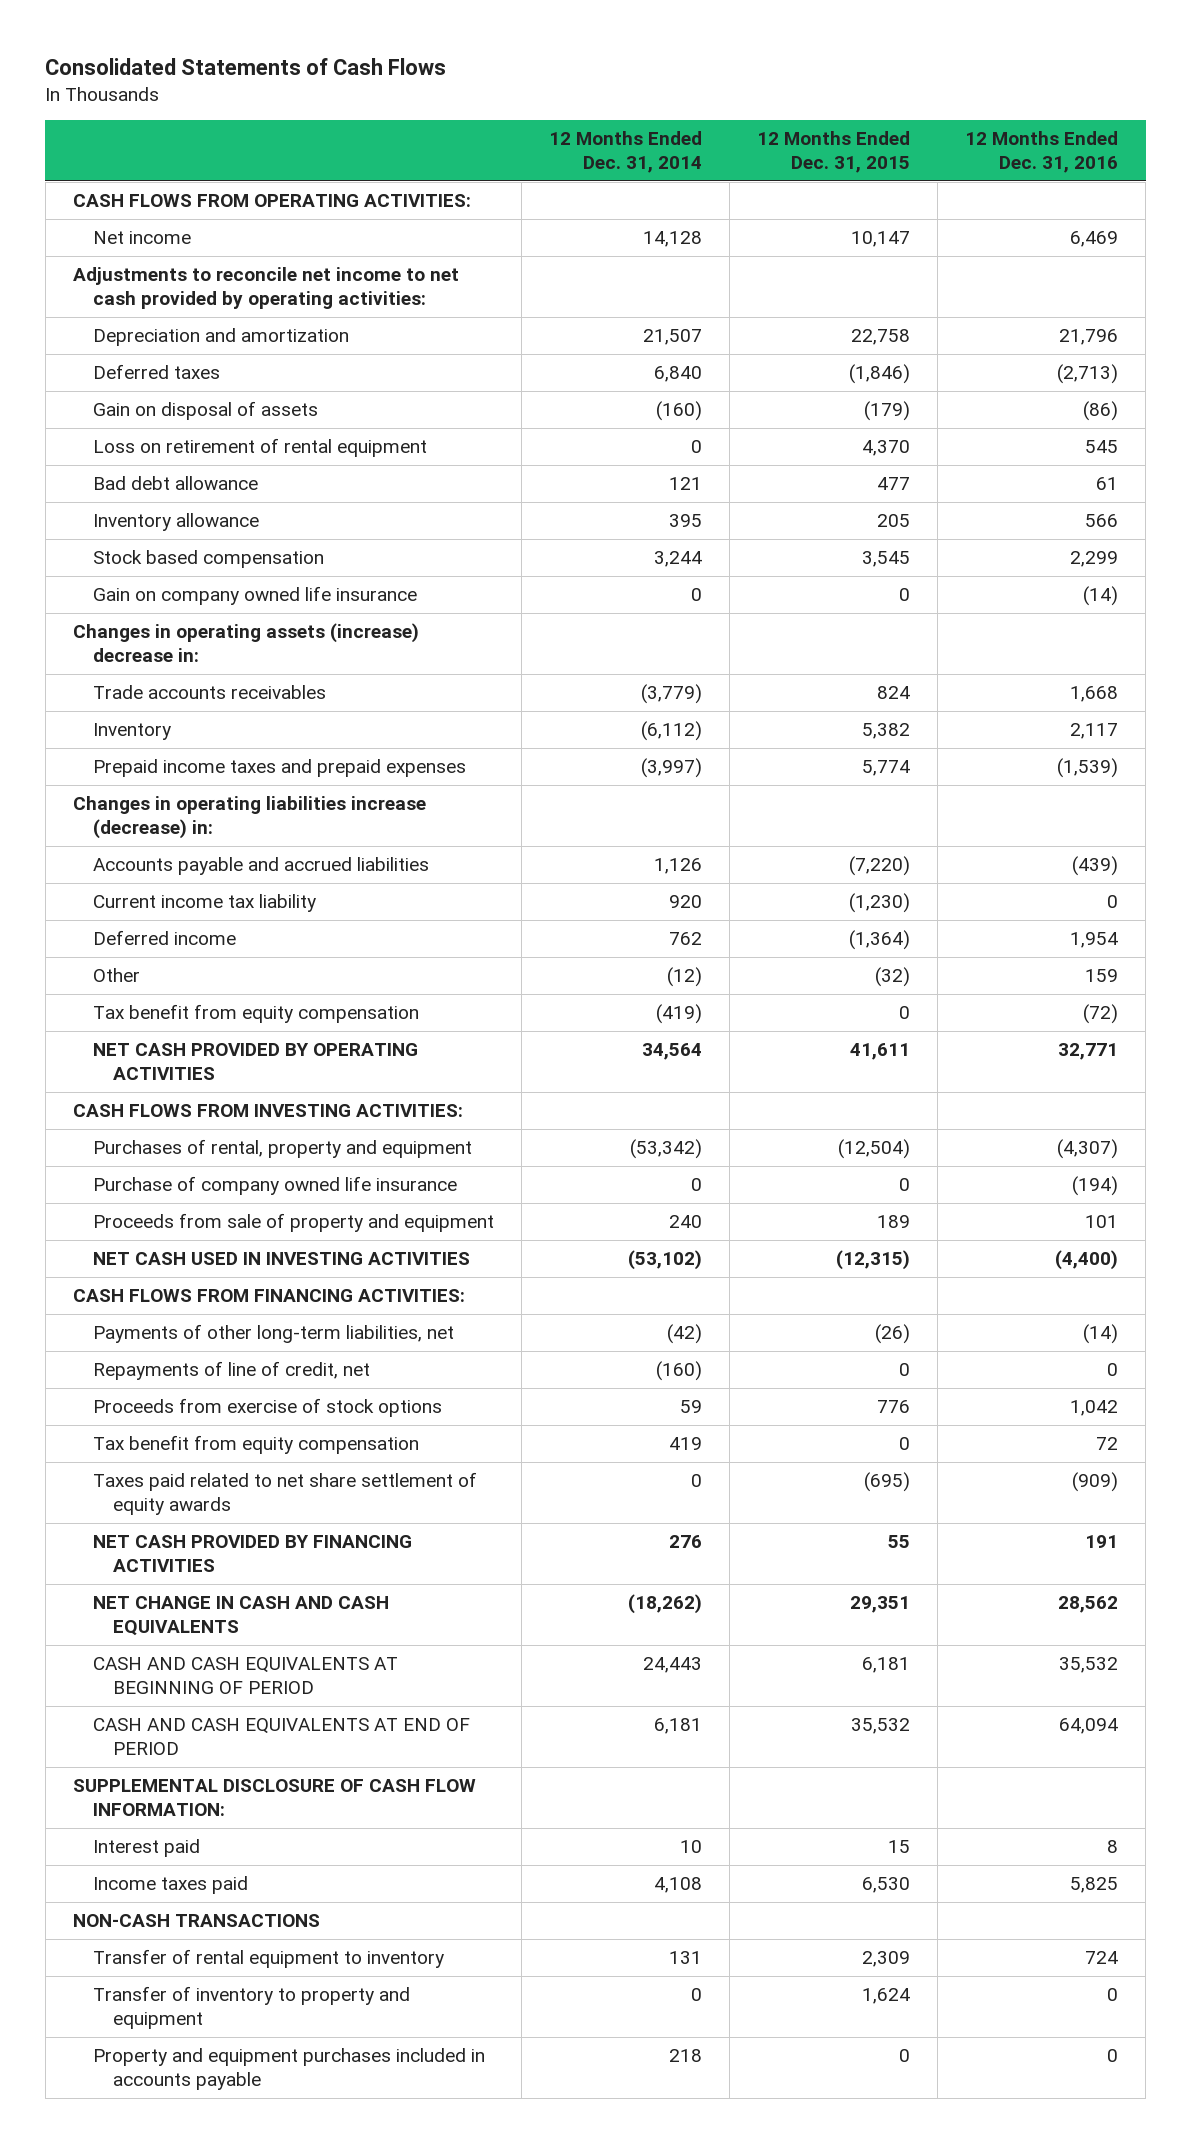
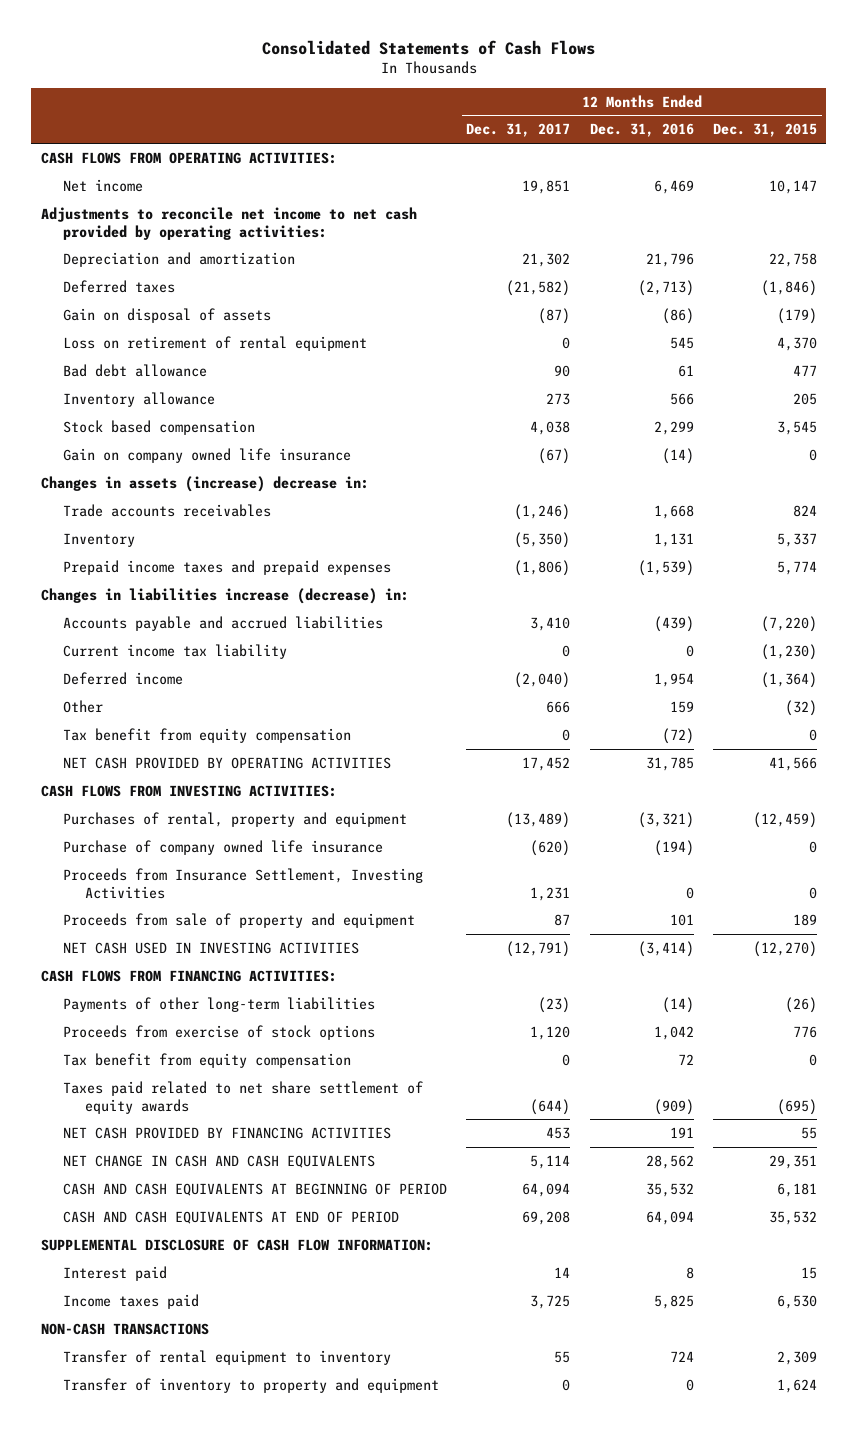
- | 12 Months Ended Dec. 31, 2014 | 12 Months Ended Dec. 31, 2015 | 12 Months Ended Dec. 31, 2016
+ | 12 Months Ended Dec. 31, 2017 | 12 Months Ended Dec. 31, 2016 | 12 Months Ended Dec. 31, 2015
- Changes in operating assets (increase) decrease in:
+ Changes in assets (increase) decrease in:
- Inventory | (6,112) | 5,382 | 2,117
+ Inventory | (5,350) | 1,131 | 5,337
- Changes in operating liabilities increase (decrease) in:
+ Changes in liabilities increase (decrease) in:
- NET CASH PROVIDED BY OPERATING ACTIVITIES | 34,564 | 41,611 | 32,771
+ NET CASH PROVIDED BY OPERATING ACTIVITIES | 17,452 | 31,785 | 41,566
- Purchases of rental, property and equipment | (53,342) | (12,504) | (4,307)
+ Purchases of rental, property and equipment | (13,489) | (3,321) | (12,459)
+ Proceeds from Insurance Settlement, Investing Activities | 1,231 | 0 | 0
- NET CASH USED IN INVESTING ACTIVITIES | (53,102) | (12,315) | (4,400)
+ NET CASH USED IN INVESTING ACTIVITIES | (12,791) | (3,414) | (12,270)
- Payments of other long-term liabilities, net | (42) | (26) | (14)
- Repayments of line of credit, net | (160) | 0 | 0
+ Payments of other long-term liabilities | (23) | (14) | (26)
- Property and equipment purchases included in accounts payable | 218 | 0 | 0

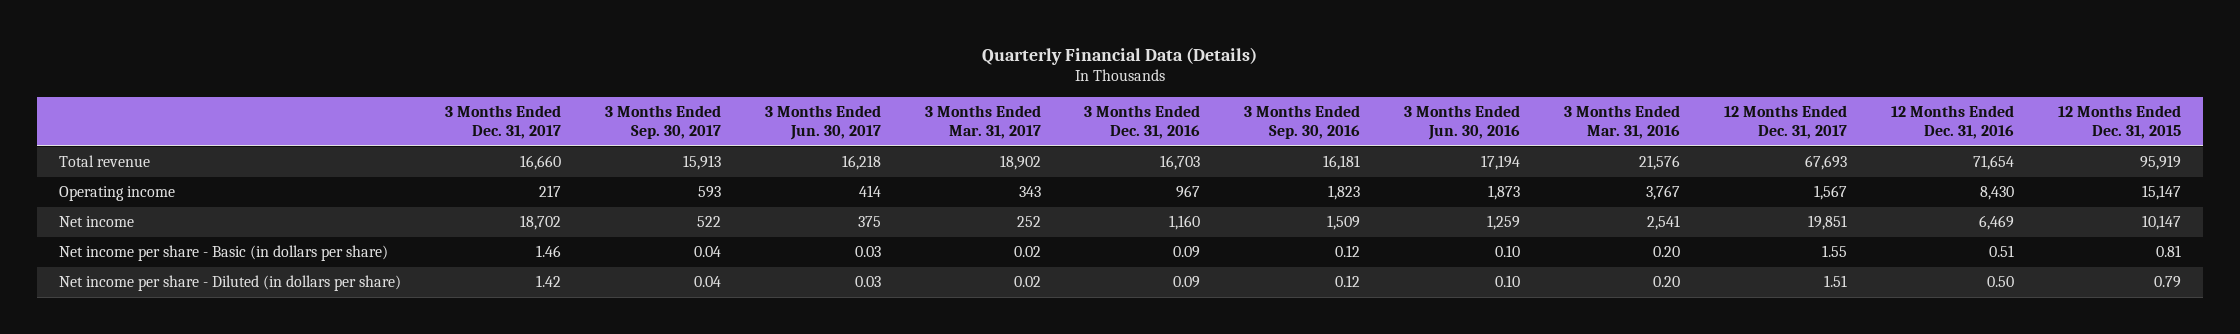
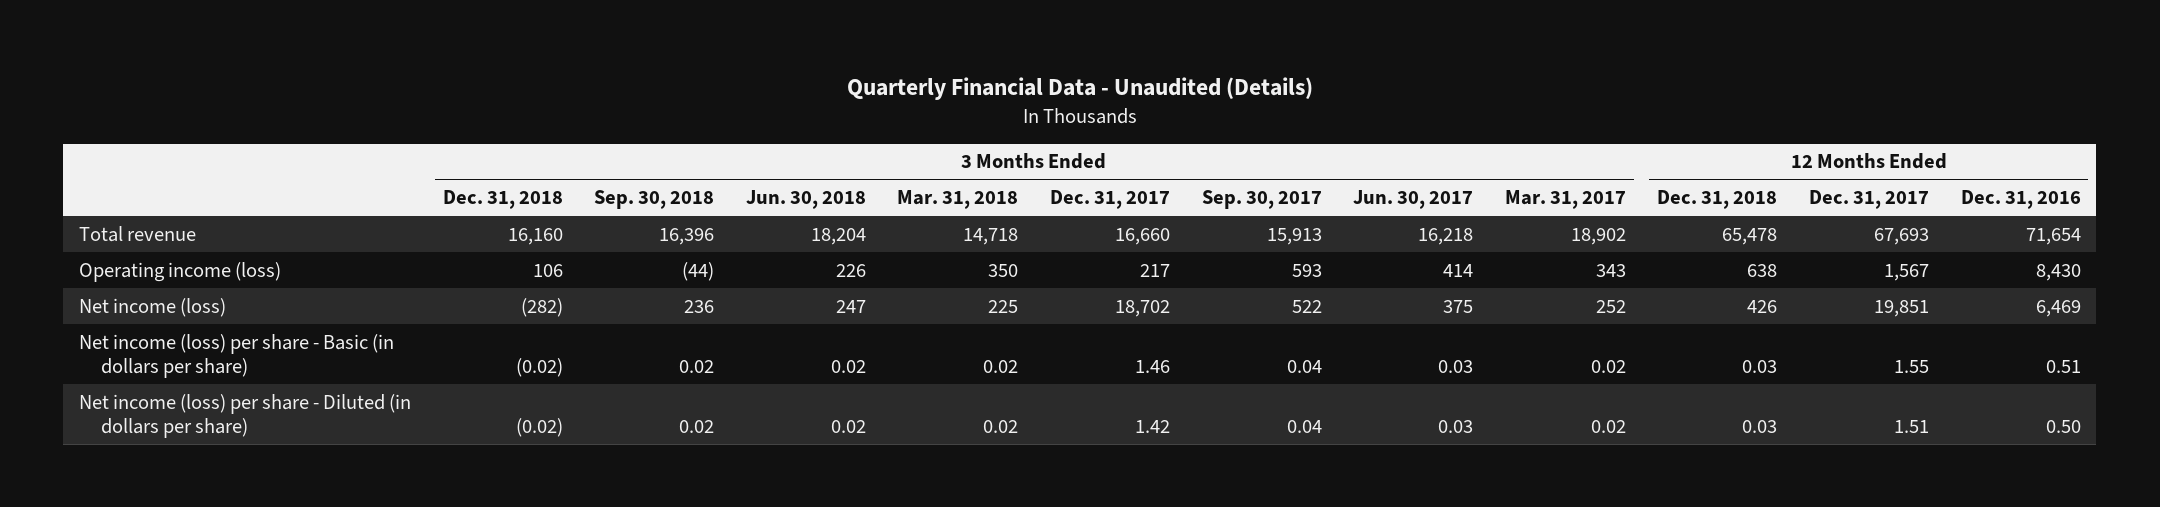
- Quarterly Financial Data (Details)
+ Quarterly Financial Data - Unaudited (Details)
- | 3 Months Ended Dec. 31, 2017 | 3 Months Ended Sep. 30, 2017 | 3 Months Ended Jun. 30, 2017 | 3 Months Ended Mar. 31, 2017 | 3 Months Ended Dec. 31, 2016 | 3 Months Ended Sep. 30, 2016 | 3 Months Ended Jun. 30, 2016 | 3 Months Ended Mar. 31, 2016 | 12 Months Ended Dec. 31, 2017 | 12 Months Ended Dec. 31, 2016 | 12 Months Ended Dec. 31, 2015
+ | 3 Months Ended Dec. 31, 2018 | 3 Months Ended Sep. 30, 2018 | 3 Months Ended Jun. 30, 2018 | 3 Months Ended Mar. 31, 2018 | 3 Months Ended Dec. 31, 2017 | 3 Months Ended Sep. 30, 2017 | 3 Months Ended Jun. 30, 2017 | 3 Months Ended Mar. 31, 2017 | 12 Months Ended Dec. 31, 2018 | 12 Months Ended Dec. 31, 2017 | 12 Months Ended Dec. 31, 2016
- Operating income | 217 | 593 | 414 | 343 | 967 | 1,823 | 1,873 | 3,767 | 1,567 | 8,430 | 15,147
- Net income | 18,702 | 522 | 375 | 252 | 1,160 | 1,509 | 1,259 | 2,541 | 19,851 | 6,469 | 10,147
- Net income per share - Basic (in dollars per share) | 1.46 | 0.04 | 0.03 | 0.02 | 0.09 | 0.12 | 0.10 | 0.20 | 1.55 | 0.51 | 0.81
- Net income per share - Diluted (in dollars per share) | 1.42 | 0.04 | 0.03 | 0.02 | 0.09 | 0.12 | 0.10 | 0.20 | 1.51 | 0.50 | 0.79
+ Operating income (loss) | 106 | (44) | 226 | 350 | 217 | 593 | 414 | 343 | 638 | 1,567 | 8,430
+ Net income (loss) | (282) | 236 | 247 | 225 | 18,702 | 522 | 375 | 252 | 426 | 19,851 | 6,469
+ Net income (loss) per share - Basic (in dollars per share) | (0.02) | 0.02 | 0.02 | 0.02 | 1.46 | 0.04 | 0.03 | 0.02 | 0.03 | 1.55 | 0.51
+ Net income (loss) per share - Diluted (in dollars per share) | (0.02) | 0.02 | 0.02 | 0.02 | 1.42 | 0.04 | 0.03 | 0.02 | 0.03 | 1.51 | 0.50

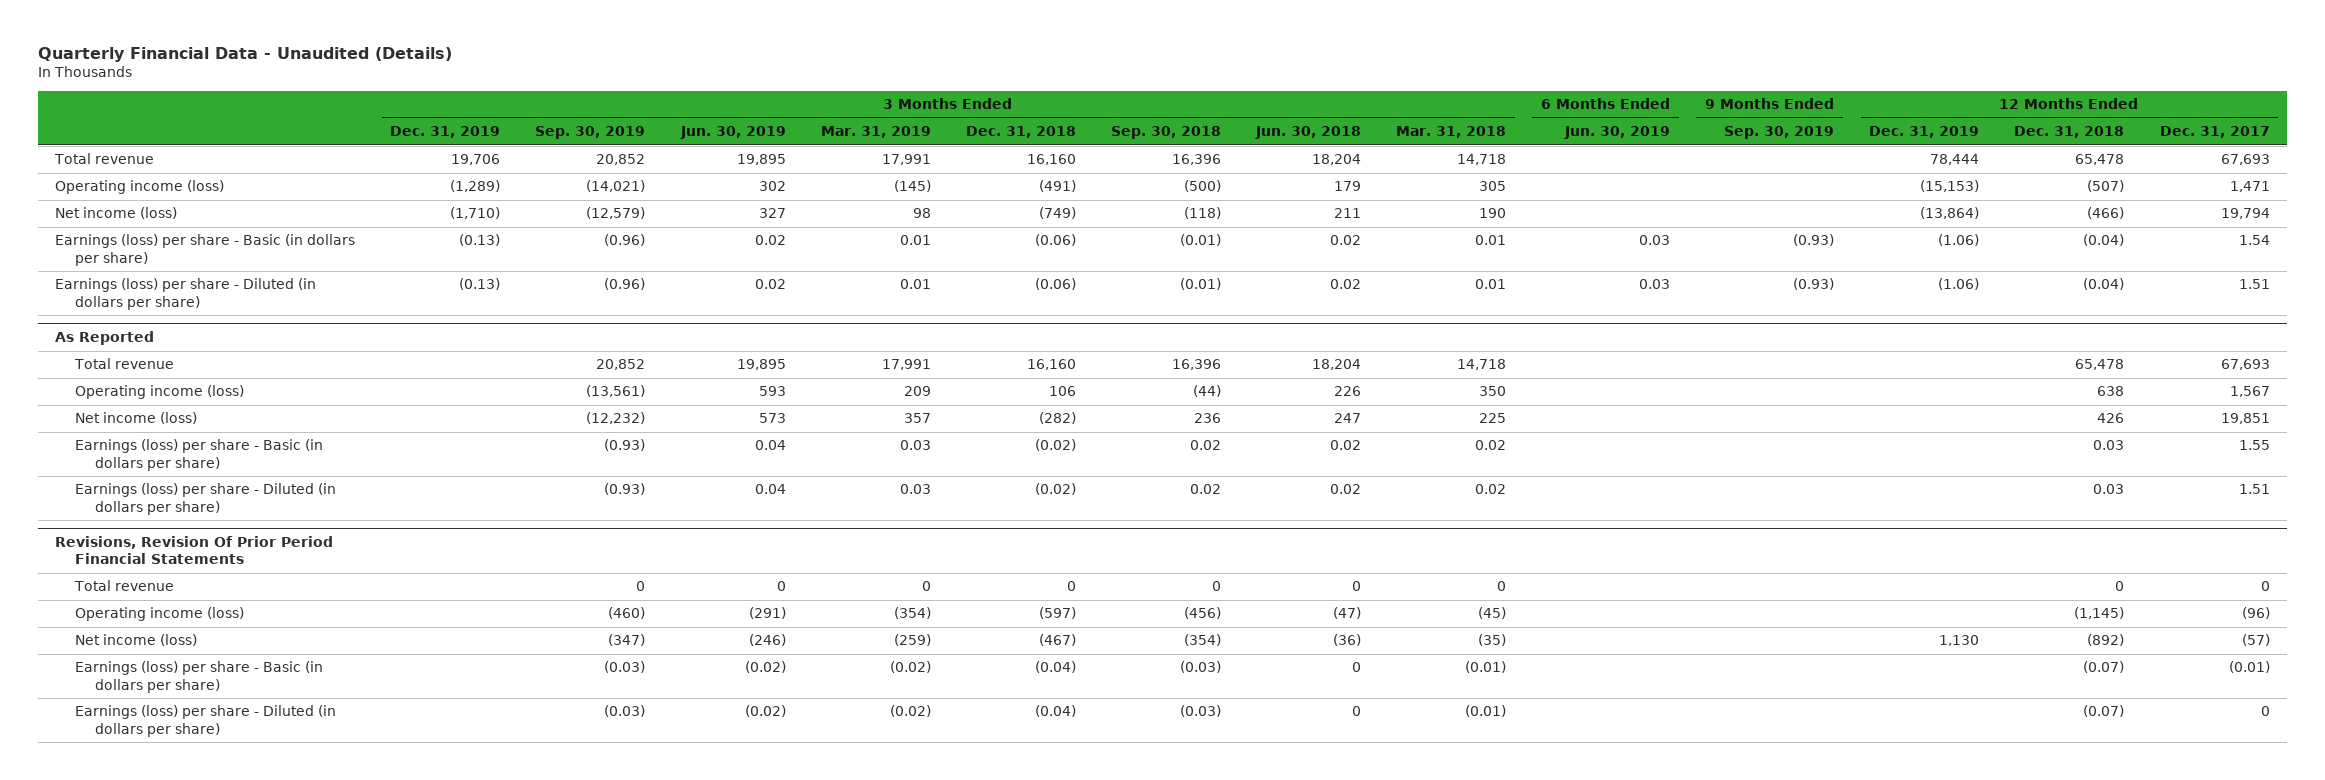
- | 3 Months Ended Dec. 31, 2018 | 3 Months Ended Sep. 30, 2018 | 3 Months Ended Jun. 30, 2018 | 3 Months Ended Mar. 31, 2018 | 3 Months Ended Dec. 31, 2017 | 3 Months Ended Sep. 30, 2017 | 3 Months Ended Jun. 30, 2017 | 3 Months Ended Mar. 31, 2017 | 12 Months Ended Dec. 31, 2018 | 12 Months Ended Dec. 31, 2017 | 12 Months Ended Dec. 31, 2016
+ | 3 Months Ended Dec. 31, 2019 | 3 Months Ended Sep. 30, 2019 | 3 Months Ended Jun. 30, 2019 | 3 Months Ended Mar. 31, 2019 | 3 Months Ended Dec. 31, 2018 | 3 Months Ended Sep. 30, 2018 | 3 Months Ended Jun. 30, 2018 | 3 Months Ended Mar. 31, 2018 | 6 Months Ended Jun. 30, 2019 | 9 Months Ended Sep. 30, 2019 | 12 Months Ended Dec. 31, 2019 | 12 Months Ended Dec. 31, 2018 | 12 Months Ended Dec. 31, 2017
+ Operating income (loss) | (1,289) | (14,021) | 302 | (145) | (491) | (500) | 179 | 305 | | | (15,153) | (507) | 1,471
+ Net income (loss) | (1,710) | (12,579) | 327 | 98 | (749) | (118) | 211 | 190 | | | (13,864) | (466) | 19,794
+ Earnings (loss) per share - Basic (in dollars per share) | (0.13) | (0.96) | 0.02 | 0.01 | (0.06) | (0.01) | 0.02 | 0.01 | 0.03 | (0.93) | (1.06) | (0.04) | 1.54
+ Earnings (loss) per share - Diluted (in dollars per share) | (0.13) | (0.96) | 0.02 | 0.01 | (0.06) | (0.01) | 0.02 | 0.01 | 0.03 | (0.93) | (1.06) | (0.04) | 1.51
+ As Reported
+ Total revenue | | 20,852 | 19,895 | 17,991 | 16,160 | 16,396 | 18,204 | 14,718 | | | | 65,478 | 67,693
- Net income (loss) per share - Basic (in dollars per share) | (0.02) | 0.02 | 0.02 | 0.02 | 1.46 | 0.04 | 0.03 | 0.02 | 0.03 | 1.55 | 0.51
- Net income (loss) per share - Diluted (in dollars per share) | (0.02) | 0.02 | 0.02 | 0.02 | 1.42 | 0.04 | 0.03 | 0.02 | 0.03 | 1.51 | 0.50
+ Earnings (loss) per share - Basic (in dollars per share) | | (0.93) | 0.04 | 0.03 | (0.02) | 0.02 | 0.02 | 0.02 | | | | 0.03 | 1.55
+ Earnings (loss) per share - Diluted (in dollars per share) | | (0.93) | 0.04 | 0.03 | (0.02) | 0.02 | 0.02 | 0.02 | | | | 0.03 | 1.51
+ Revisions, Revision Of Prior Period Financial Statements
+ Total revenue | | 0 | 0 | 0 | 0 | 0 | 0 | 0 | | | | 0 | 0
+ Operating income (loss) | | (460) | (291) | (354) | (597) | (456) | (47) | (45) | | | | (1,145) | (96)
+ Net income (loss) | | (347) | (246) | (259) | (467) | (354) | (36) | (35) | | | 1,130 | (892) | (57)
+ Earnings (loss) per share - Basic (in dollars per share) | | (0.03) | (0.02) | (0.02) | (0.04) | (0.03) | 0 | (0.01) | | | | (0.07) | (0.01)
+ Earnings (loss) per share - Diluted (in dollars per share) | | (0.03) | (0.02) | (0.02) | (0.04) | (0.03) | 0 | (0.01) | | | | (0.07) | 0

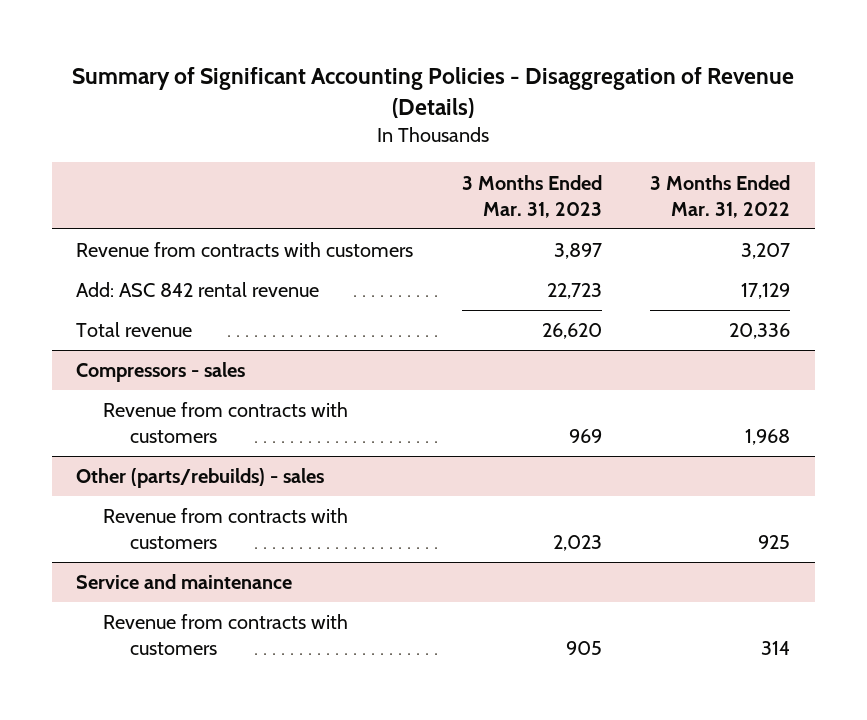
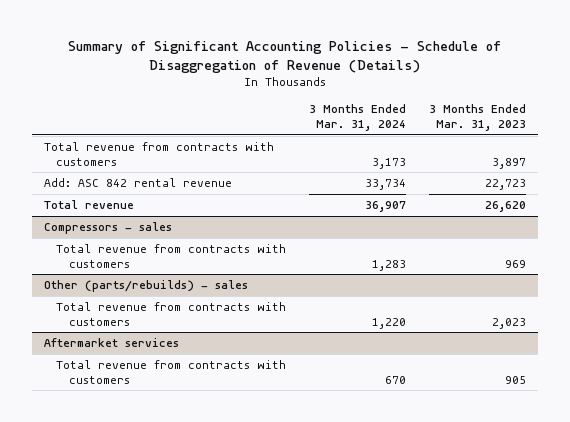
- Summary of Significant Accounting Policies - Disaggregation of Revenue (Details)
+ Summary of Significant Accounting Policies - Schedule of Disaggregation of Revenue (Details)
- | 3 Months Ended Mar. 31, 2023 | 3 Months Ended Mar. 31, 2022
+ | 3 Months Ended Mar. 31, 2024 | 3 Months Ended Mar. 31, 2023
- Revenue from contracts with customers | 3,897 | 3,207
+ Total revenue from contracts with customers | 3,173 | 3,897
@ Compressors - sales
- Revenue from contracts with customers | 969 | 1,968
+ Total revenue from contracts with customers | 1,283 | 969
@ Other (parts/rebuilds) - sales
- Revenue from contracts with customers | 2,023 | 925
- Service and maintenance
- Revenue from contracts with customers | 905 | 314
@ Other (parts/rebuilds) - sales
+ Total revenue from contracts with customers | 1,220 | 2,023
+ Aftermarket services
+ Total revenue from contracts with customers | 670 | 905

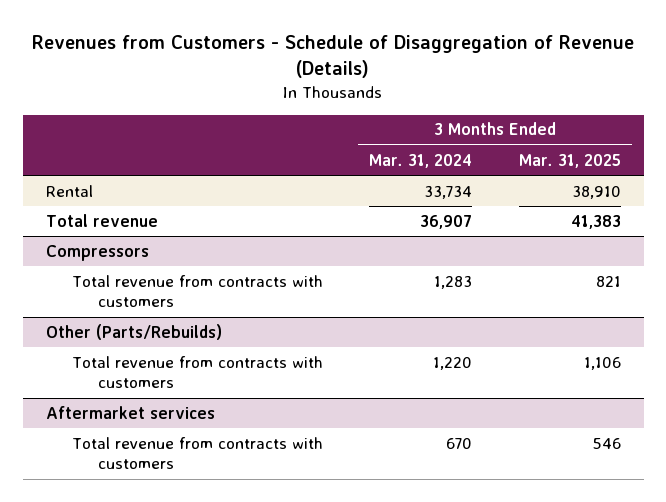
- Summary of Significant Accounting Policies - Schedule of Disaggregation of Revenue (Details)
+ Revenues from Customers - Schedule of Disaggregation of Revenue (Details)
- | 3 Months Ended Mar. 31, 2024 | 3 Months Ended Mar. 31, 2023
+ | 3 Months Ended Mar. 31, 2024 | 3 Months Ended Mar. 31, 2025
- Total revenue from contracts with customers | 3,173 | 3,897
- Add: ASC 842 rental revenue | 33,734 | 22,723
+ Rental | 33,734 | 38,910
- Compressors - sales
+ Compressors
- Other (parts/rebuilds) - sales
+ Other (Parts/Rebuilds)

